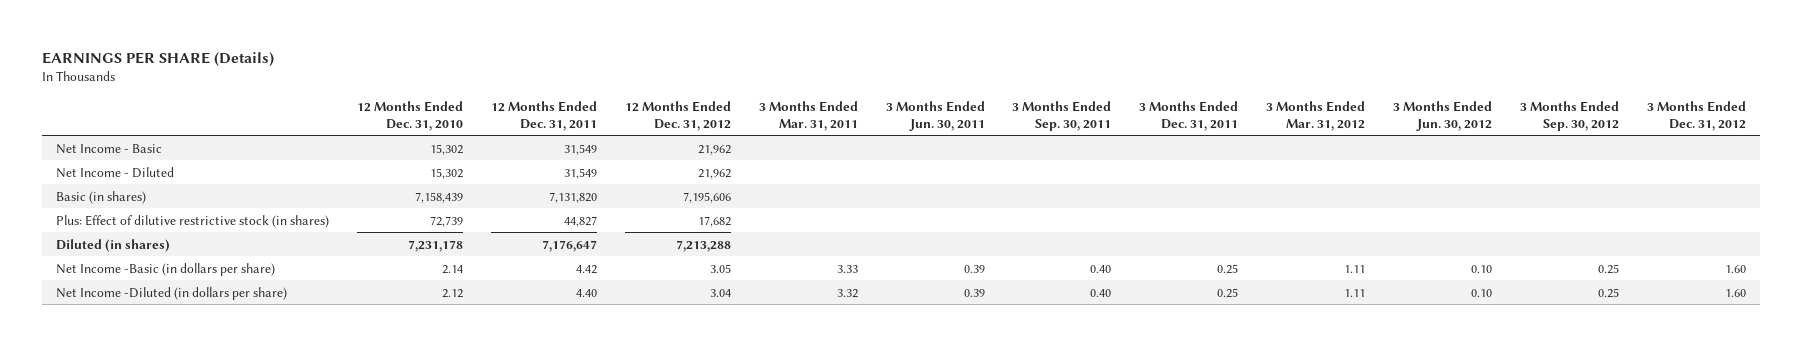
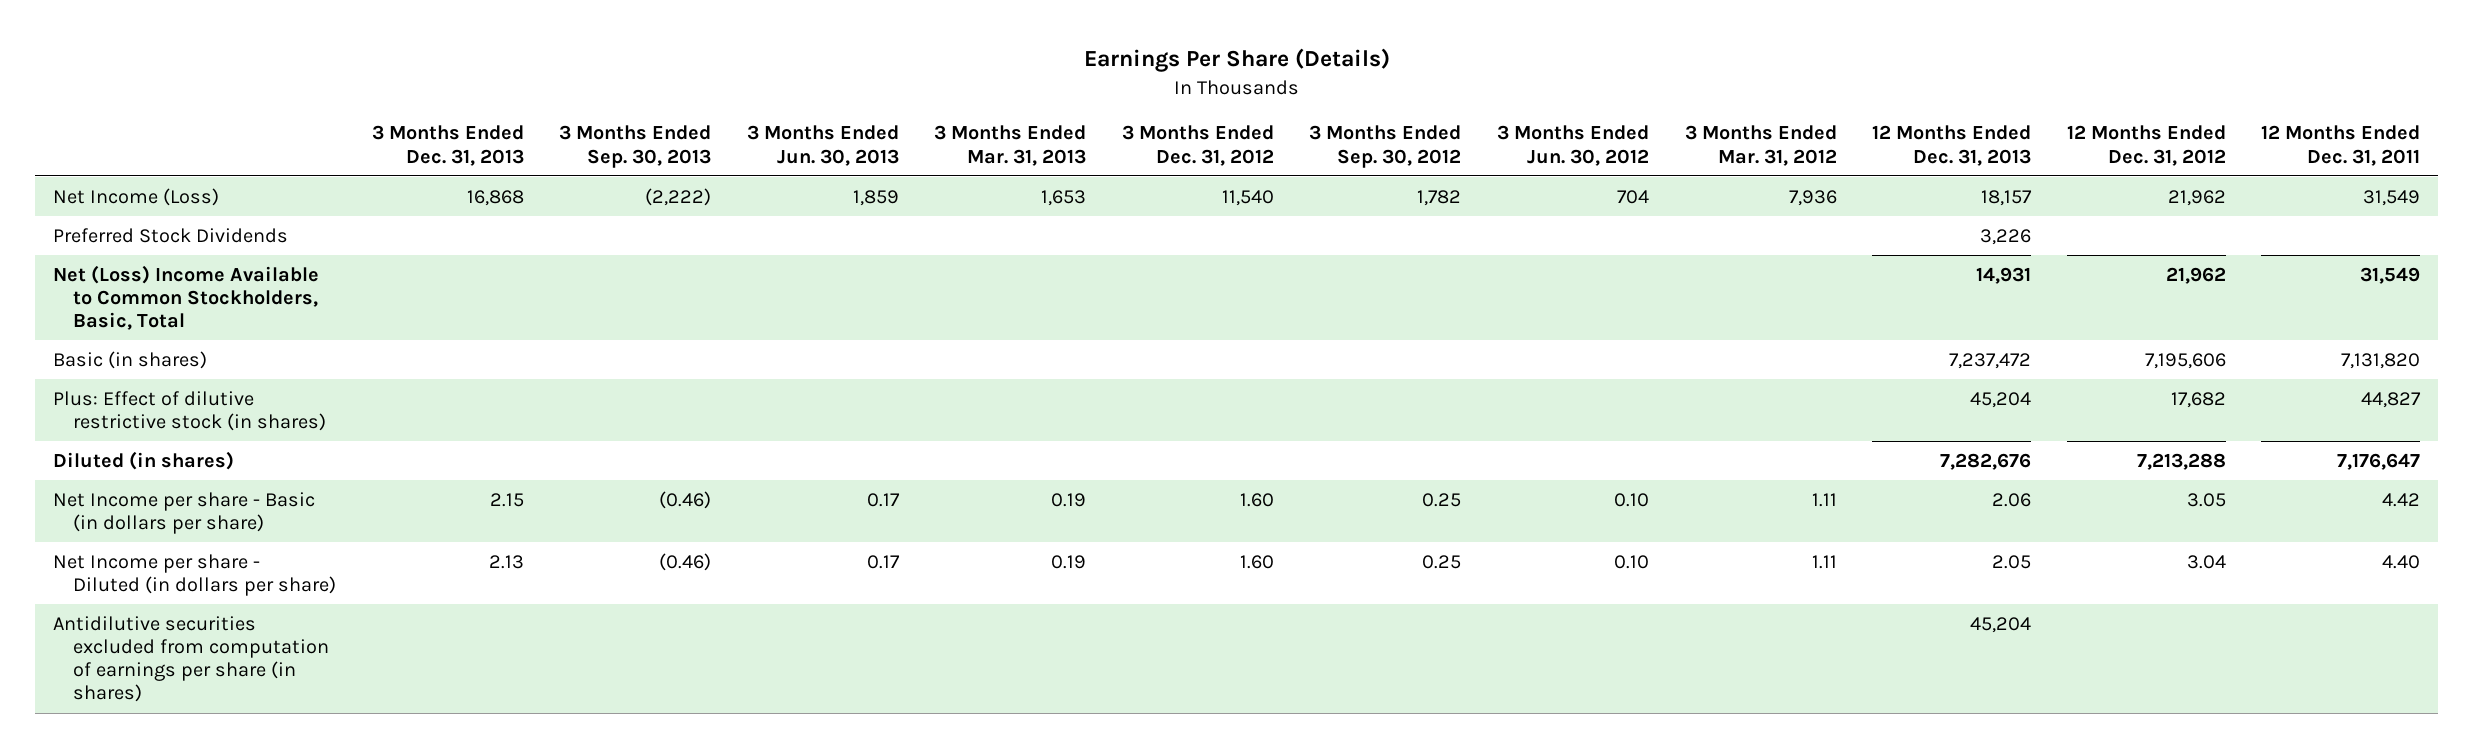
- EARNINGS PER SHARE (Details)
+ Earnings Per Share (Details)
- | 12 Months Ended Dec. 31, 2010 | 12 Months Ended Dec. 31, 2011 | 12 Months Ended Dec. 31, 2012 | 3 Months Ended Mar. 31, 2011 | 3 Months Ended Jun. 30, 2011 | 3 Months Ended Sep. 30, 2011 | 3 Months Ended Dec. 31, 2011 | 3 Months Ended Mar. 31, 2012 | 3 Months Ended Jun. 30, 2012 | 3 Months Ended Sep. 30, 2012 | 3 Months Ended Dec. 31, 2012
+ | 3 Months Ended Dec. 31, 2013 | 3 Months Ended Sep. 30, 2013 | 3 Months Ended Jun. 30, 2013 | 3 Months Ended Mar. 31, 2013 | 3 Months Ended Dec. 31, 2012 | 3 Months Ended Sep. 30, 2012 | 3 Months Ended Jun. 30, 2012 | 3 Months Ended Mar. 31, 2012 | 12 Months Ended Dec. 31, 2013 | 12 Months Ended Dec. 31, 2012 | 12 Months Ended Dec. 31, 2011
- Net Income - Basic | 15,302 | 31,549 | 21,962 | | | | | | | |
- Net Income - Diluted | 15,302 | 31,549 | 21,962 | | | | | | | |
+ Net Income (Loss) | 16,868 | (2,222) | 1,859 | 1,653 | 11,540 | 1,782 | 704 | 7,936 | 18,157 | 21,962 | 31,549
+ Preferred Stock Dividends | | | | | | | | | 3,226 | |
+ Net (Loss) Income Available to Common Stockholders, Basic, Total | | | | | | | | | 14,931 | 21,962 | 31,549
- Net Income -Basic (in dollars per share) | 2.14 | 4.42 | 3.05 | 3.33 | 0.39 | 0.40 | 0.25 | 1.11 | 0.10 | 0.25 | 1.60
- Net Income -Diluted (in dollars per share) | 2.12 | 4.40 | 3.04 | 3.32 | 0.39 | 0.40 | 0.25 | 1.11 | 0.10 | 0.25 | 1.60
+ Net Income per share - Basic (in dollars per share) | 2.15 | (0.46) | 0.17 | 0.19 | 1.60 | 0.25 | 0.10 | 1.11 | 2.06 | 3.05 | 4.42
+ Net Income per share - Diluted (in dollars per share) | 2.13 | (0.46) | 0.17 | 0.19 | 1.60 | 0.25 | 0.10 | 1.11 | 2.05 | 3.04 | 4.40
+ Antidilutive securities excluded from computation of earnings per share (in shares) | | | | | | | | | 45,204 | |

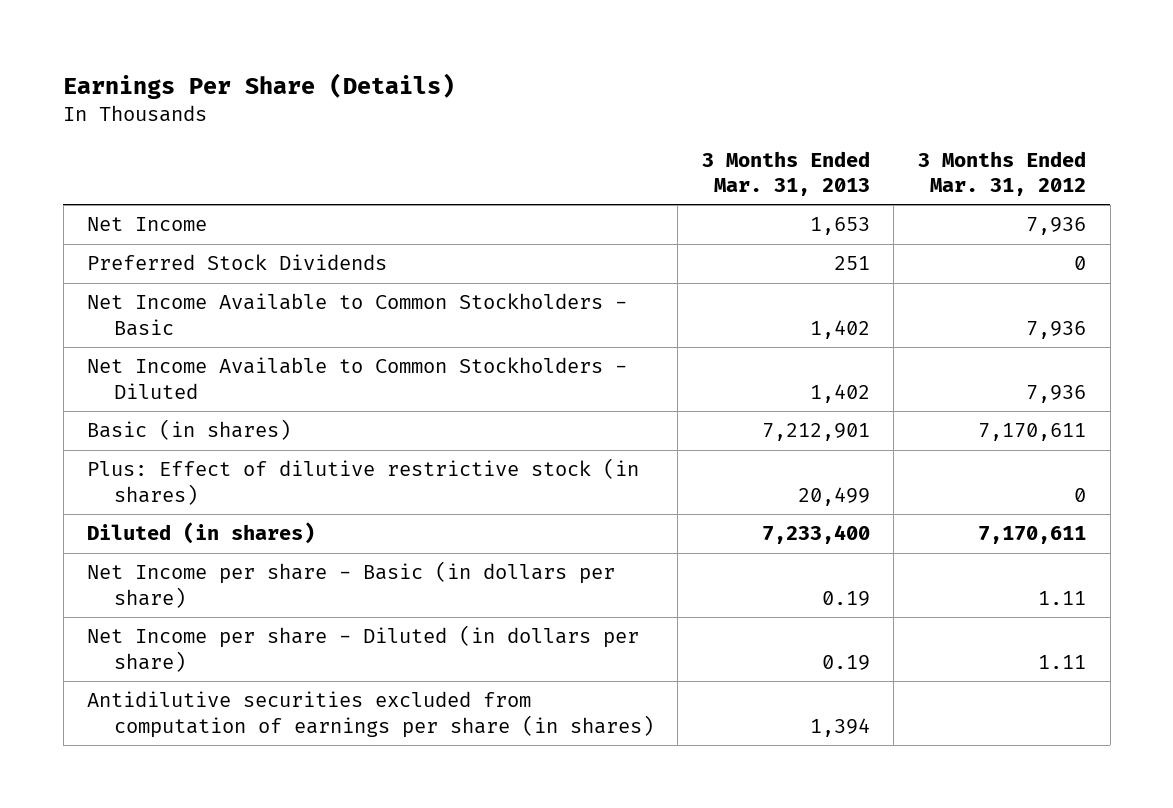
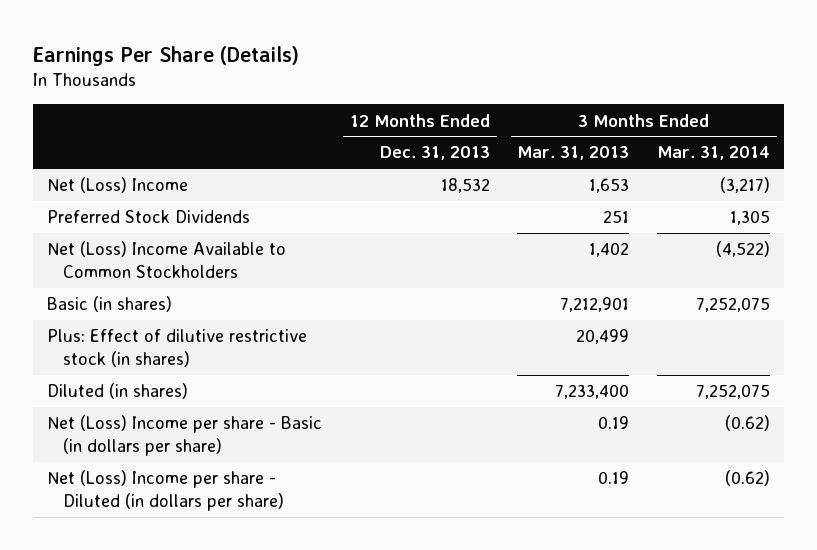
- | 3 Months Ended Mar. 31, 2013 | 3 Months Ended Mar. 31, 2012
+ | 12 Months Ended Dec. 31, 2013 | 3 Months Ended Mar. 31, 2013 | 3 Months Ended Mar. 31, 2014
- Net Income | 1,653 | 7,936
+ Net (Loss) Income | 18,532 | 1,653 | (3,217)
- Net Income Available to Common Stockholders - Basic | 1,402 | 7,936
- Net Income Available to Common Stockholders - Diluted | 1,402 | 7,936
+ Net (Loss) Income Available to Common Stockholders | | 1,402 | (4,522)
- Net Income per share - Basic (in dollars per share) | 0.19 | 1.11
- Net Income per share - Diluted (in dollars per share) | 0.19 | 1.11
- Antidilutive securities excluded from computation of earnings per share (in shares) | 1,394 |
+ Net (Loss) Income per share - Basic (in dollars per share) | | 0.19 | (0.62)
+ Net (Loss) Income per share - Diluted (in dollars per share) | | 0.19 | (0.62)

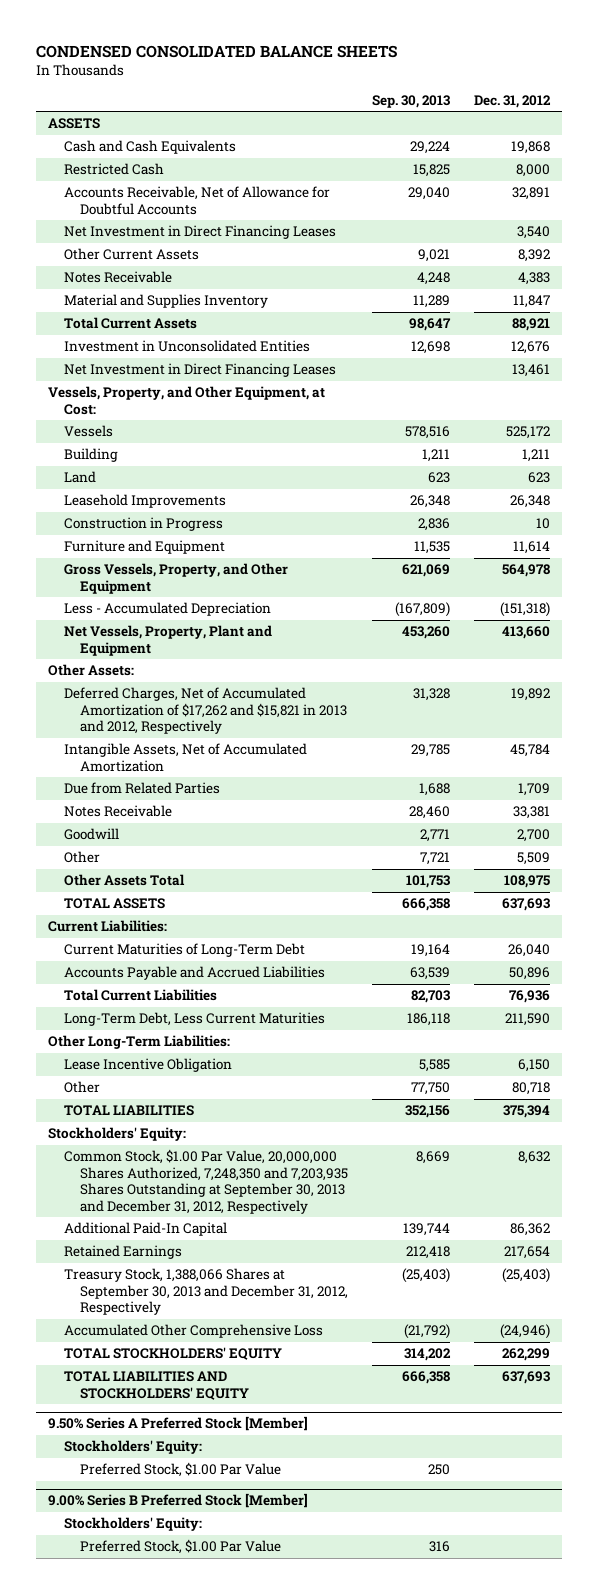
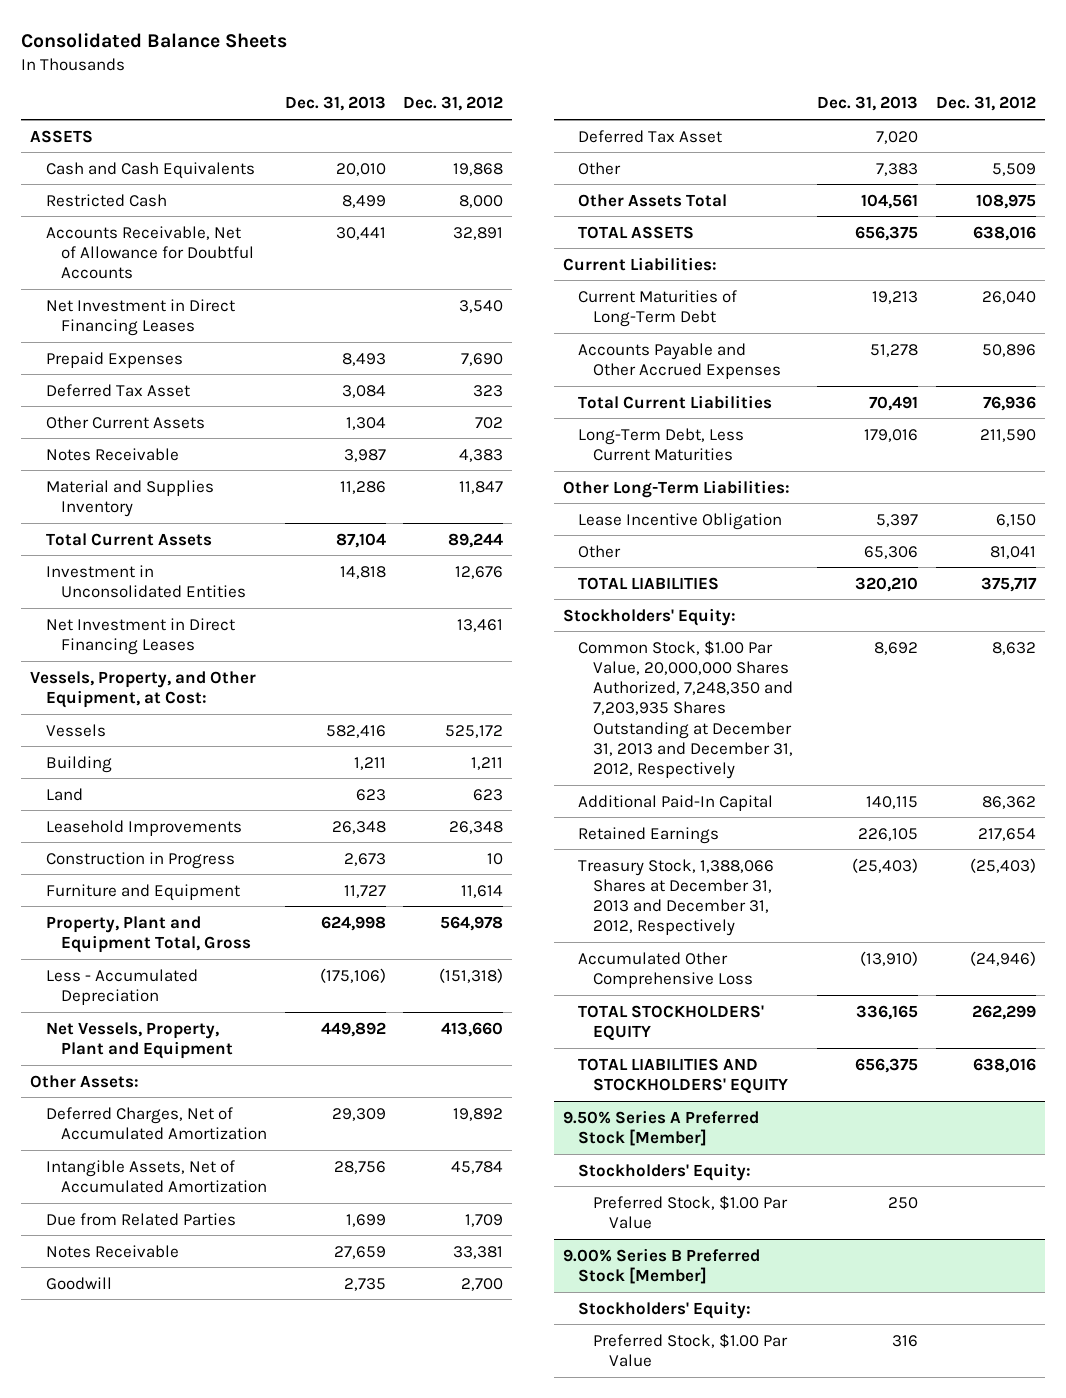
- CONDENSED CONSOLIDATED BALANCE SHEETS
+ Consolidated Balance Sheets
- | Sep. 30, 2013 | Dec. 31, 2012
+ | Dec. 31, 2013 | Dec. 31, 2012
- Other Current Assets | 9,021 | 8,392
+ Prepaid Expenses | 8,493 | 7,690
+ Deferred Tax Asset | 3,084 | 323
+ Other Current Assets | 1,304 | 702
- Total Current Assets | 98,647 | 88,921
+ Total Current Assets | 87,104 | 89,244
- Gross Vessels, Property, and Other Equipment | 621,069 | 564,978
+ Property, Plant and Equipment Total, Gross | 624,998 | 564,978
- Deferred Charges, Net of Accumulated Amortization of $17,262 and $15,821 in 2013 and 2012, Respectively | 31,328 | 19,892
+ Deferred Charges, Net of Accumulated Amortization | 29,309 | 19,892
+ Deferred Tax Asset | 7,020 |
- TOTAL ASSETS | 666,358 | 637,693
+ TOTAL ASSETS | 656,375 | 638,016
- Accounts Payable and Accrued Liabilities | 63,539 | 50,896
+ Accounts Payable and Other Accrued Expenses | 51,278 | 50,896
- Other | 77,750 | 80,718
- TOTAL LIABILITIES | 352,156 | 375,394
+ Other | 65,306 | 81,041
+ TOTAL LIABILITIES | 320,210 | 375,717
- Common Stock, $1.00 Par Value, 20,000,000 Shares Authorized, 7,248,350 and 7,203,935 Shares Outstanding at September 30, 2013 and December 31, 2012, Respectively | 8,669 | 8,632
+ Common Stock, $1.00 Par Value, 20,000,000 Shares Authorized, 7,248,350 and 7,203,935 Shares Outstanding at December 31, 2013 and December 31, 2012, Respectively | 8,692 | 8,632
- Treasury Stock, 1,388,066 Shares at September 30, 2013 and December 31, 2012, Respectively | (25,403) | (25,403)
+ Treasury Stock, 1,388,066 Shares at December 31, 2013 and December 31, 2012, Respectively | (25,403) | (25,403)
- TOTAL LIABILITIES AND STOCKHOLDERS' EQUITY | 666,358 | 637,693
+ TOTAL LIABILITIES AND STOCKHOLDERS' EQUITY | 656,375 | 638,016

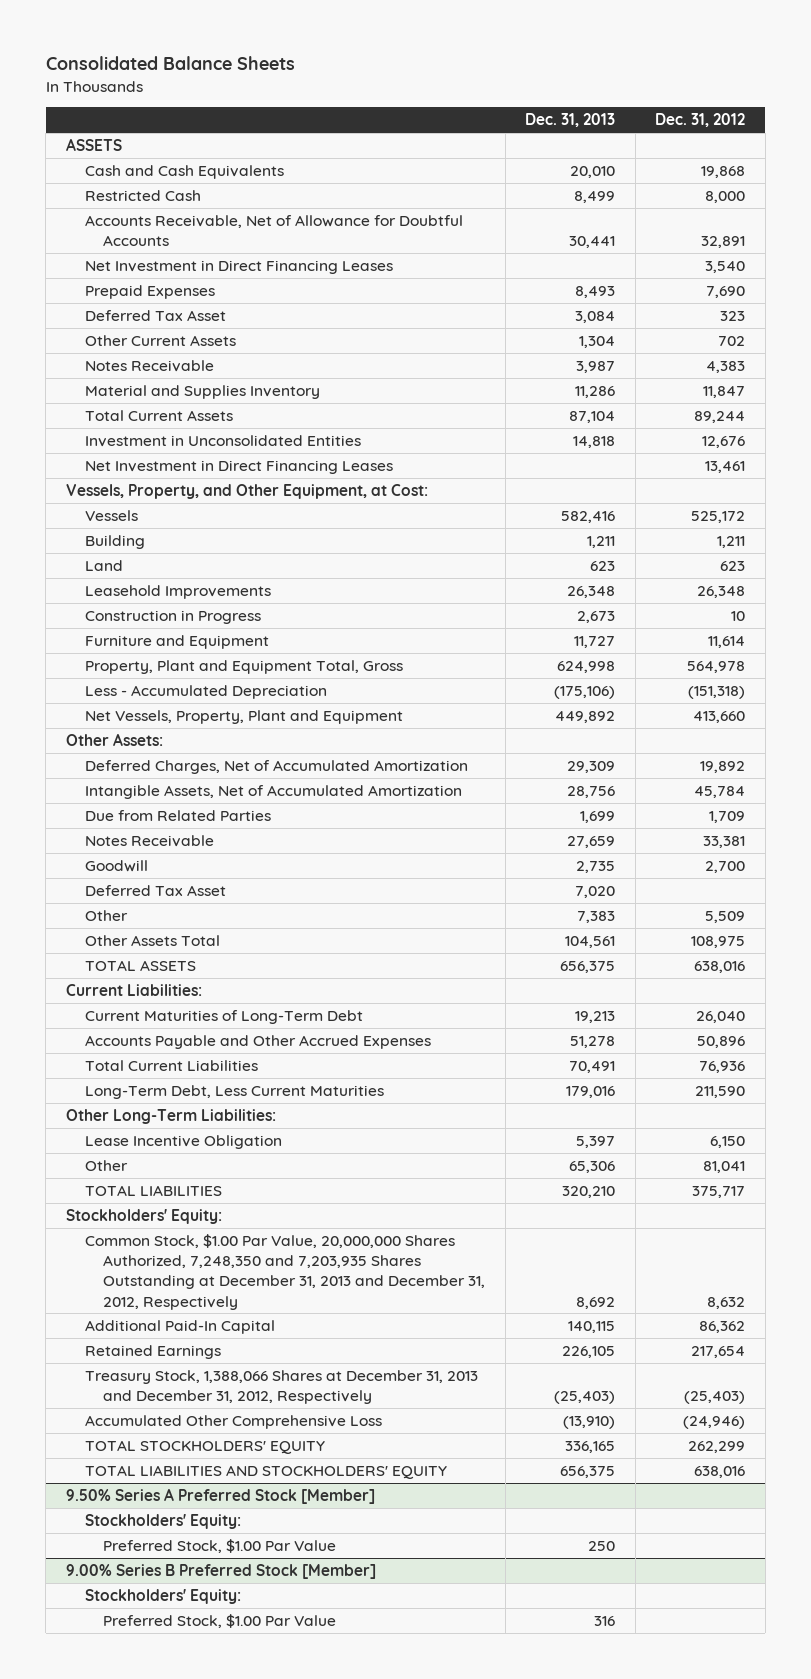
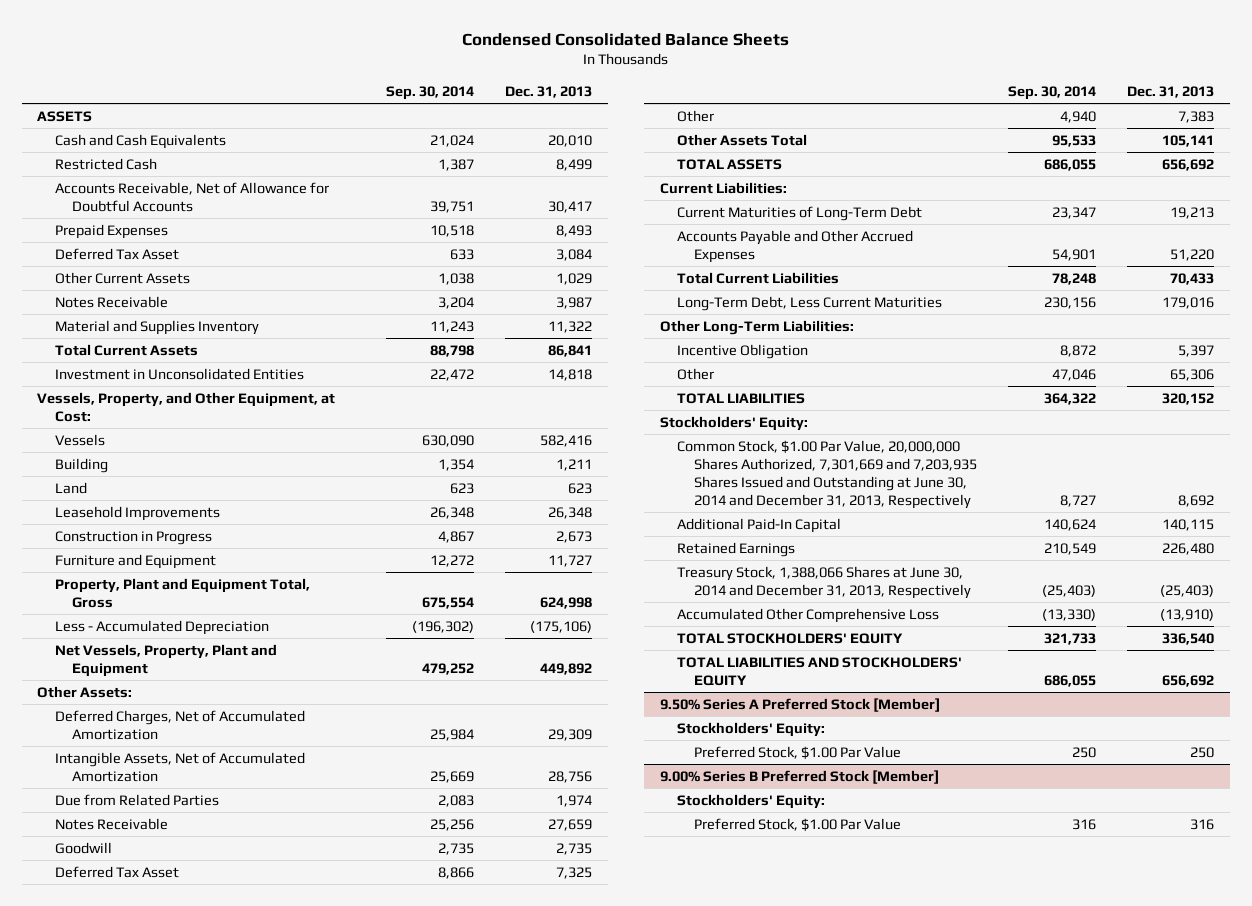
- Consolidated Balance Sheets
+ Condensed Consolidated Balance Sheets
- | Dec. 31, 2013 | Dec. 31, 2012
+ | Sep. 30, 2014 | Dec. 31, 2013
- Accounts Receivable, Net of Allowance for Doubtful Accounts | 30,441 | 32,891
- Net Investment in Direct Financing Leases | | 3,540
+ Accounts Receivable, Net of Allowance for Doubtful Accounts | 39,751 | 30,417
- Other Current Assets | 1,304 | 702
+ Other Current Assets | 1,038 | 1,029
- Material and Supplies Inventory | 11,286 | 11,847
- Total Current Assets | 87,104 | 89,244
+ Material and Supplies Inventory | 11,243 | 11,322
+ Total Current Assets | 88,798 | 86,841
- Net Investment in Direct Financing Leases | | 13,461
- Due from Related Parties | 1,699 | 1,709
+ Due from Related Parties | 2,083 | 1,974
- Deferred Tax Asset | 7,020 |
+ Deferred Tax Asset | 8,866 | 7,325
- Other Assets Total | 104,561 | 108,975
- TOTAL ASSETS | 656,375 | 638,016
+ Other Assets Total | 95,533 | 105,141
+ TOTAL ASSETS | 686,055 | 656,692
- Accounts Payable and Other Accrued Expenses | 51,278 | 50,896
- Total Current Liabilities | 70,491 | 76,936
+ Accounts Payable and Other Accrued Expenses | 54,901 | 51,220
+ Total Current Liabilities | 78,248 | 70,433
- Lease Incentive Obligation | 5,397 | 6,150
+ Incentive Obligation | 8,872 | 5,397
- TOTAL LIABILITIES | 320,210 | 375,717
+ TOTAL LIABILITIES | 364,322 | 320,152
- Common Stock, $1.00 Par Value, 20,000,000 Shares Authorized, 7,248,350 and 7,203,935 Shares Outstanding at December 31, 2013 and December 31, 2012, Respectively | 8,692 | 8,632
+ Common Stock, $1.00 Par Value, 20,000,000 Shares Authorized, 7,301,669 and 7,203,935 Shares Issued and Outstanding at June 30, 2014 and December 31, 2013, Respectively | 8,727 | 8,692
- Retained Earnings | 226,105 | 217,654
- Treasury Stock, 1,388,066 Shares at December 31, 2013 and December 31, 2012, Respectively | (25,403) | (25,403)
+ Retained Earnings | 210,549 | 226,480
+ Treasury Stock, 1,388,066 Shares at June 30, 2014 and December 31, 2013, Respectively | (25,403) | (25,403)
- TOTAL STOCKHOLDERS' EQUITY | 336,165 | 262,299
- TOTAL LIABILITIES AND STOCKHOLDERS' EQUITY | 656,375 | 638,016
+ TOTAL STOCKHOLDERS' EQUITY | 321,733 | 336,540
+ TOTAL LIABILITIES AND STOCKHOLDERS' EQUITY | 686,055 | 656,692

